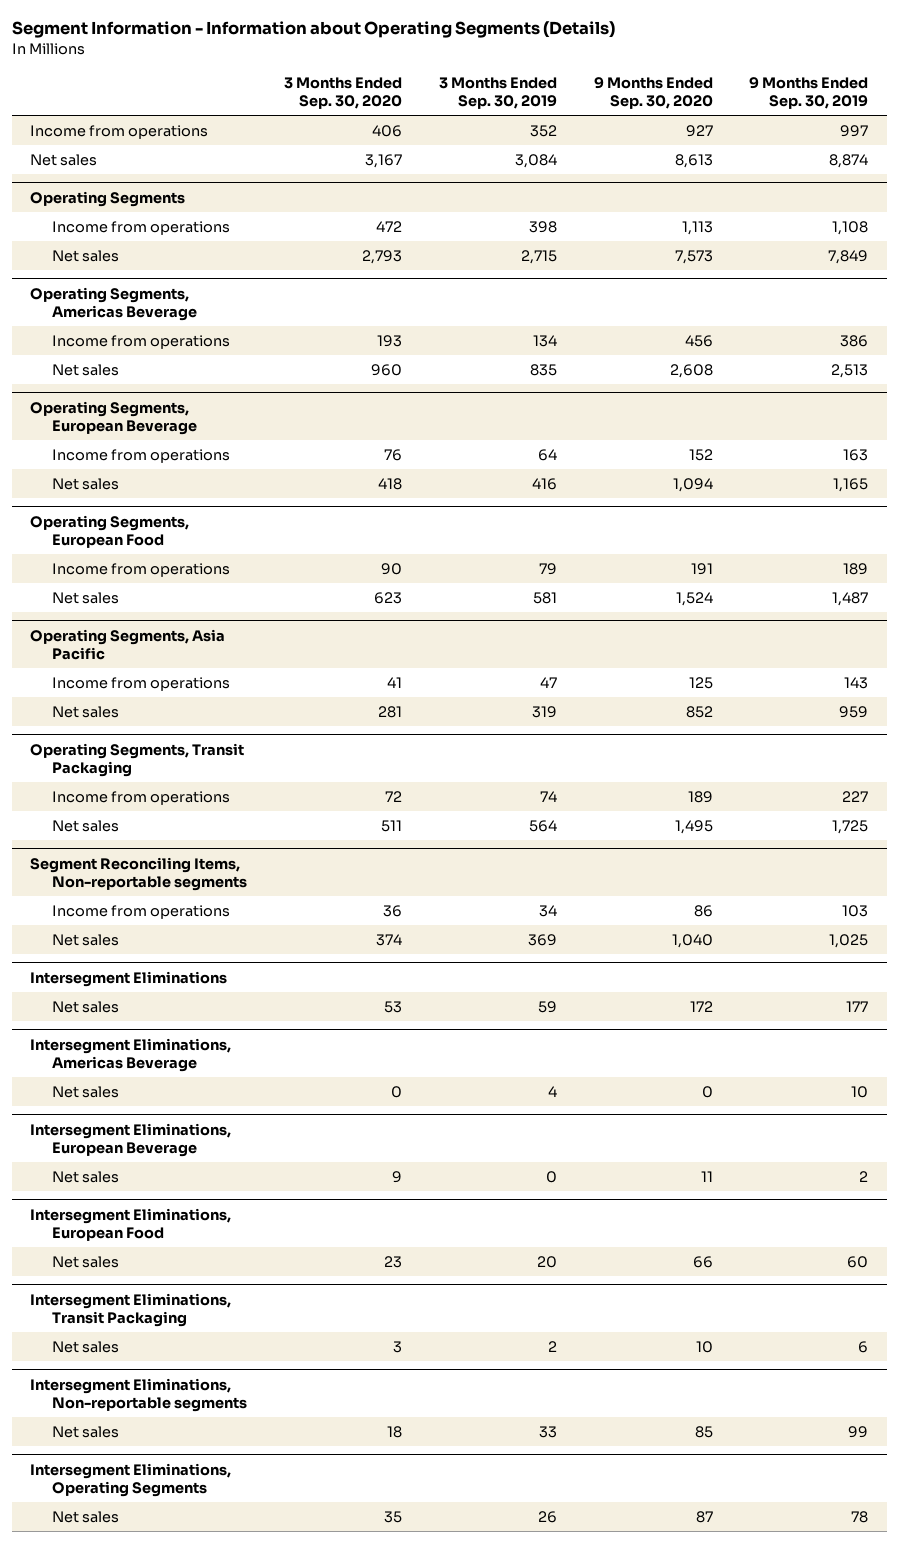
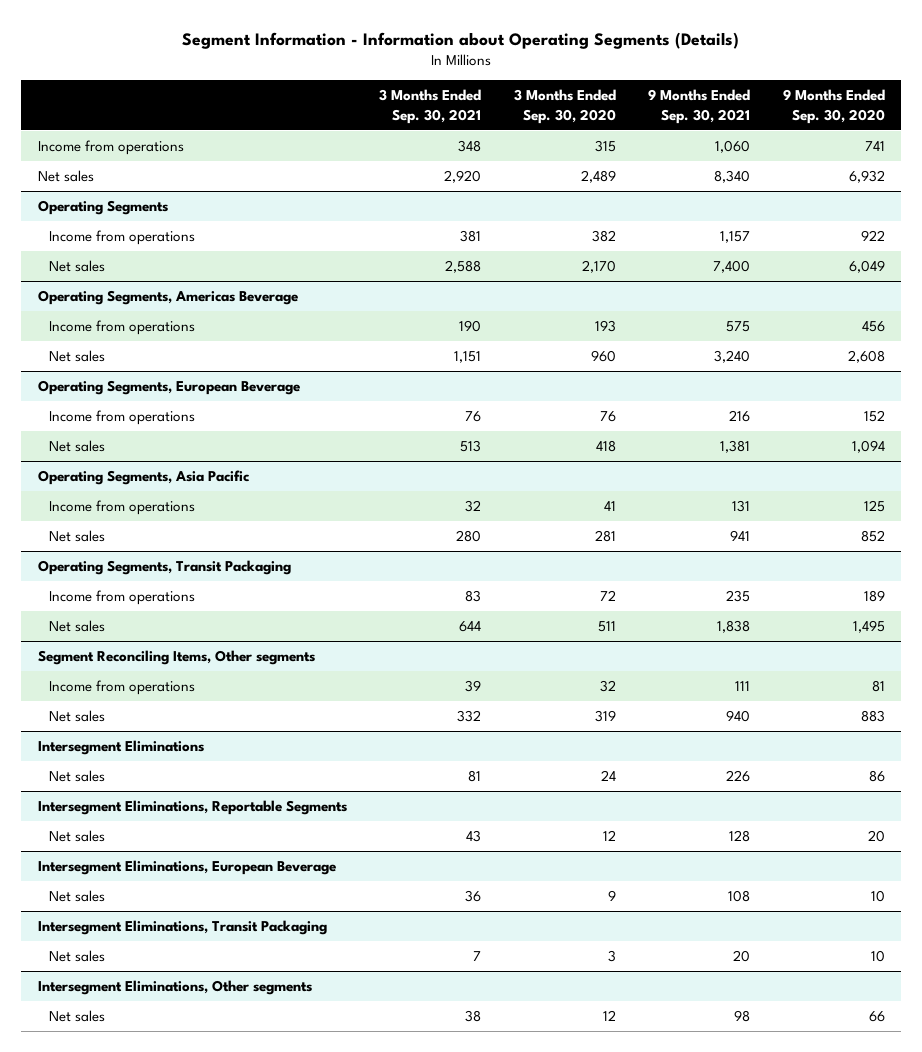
- | 3 Months Ended Sep. 30, 2020 | 3 Months Ended Sep. 30, 2019 | 9 Months Ended Sep. 30, 2020 | 9 Months Ended Sep. 30, 2019
+ | 3 Months Ended Sep. 30, 2021 | 3 Months Ended Sep. 30, 2020 | 9 Months Ended Sep. 30, 2021 | 9 Months Ended Sep. 30, 2020
- Income from operations | 406 | 352 | 927 | 997
- Net sales | 3,167 | 3,084 | 8,613 | 8,874
+ Income from operations | 348 | 315 | 1,060 | 741
+ Net sales | 2,920 | 2,489 | 8,340 | 6,932
@ Operating Segments
- Income from operations | 472 | 398 | 1,113 | 1,108
- Net sales | 2,793 | 2,715 | 7,573 | 7,849
+ Income from operations | 381 | 382 | 1,157 | 922
+ Net sales | 2,588 | 2,170 | 7,400 | 6,049
- Operating Segments, European Food
- Income from operations | 90 | 79 | 191 | 189
- Net sales | 623 | 581 | 1,524 | 1,487
- Segment Reconciling Items, Non-reportable segments
- Income from operations | 36 | 34 | 86 | 103
- Net sales | 374 | 369 | 1,040 | 1,025
+ Segment Reconciling Items, Other segments
+ Income from operations | 39 | 32 | 111 | 81
+ Net sales | 332 | 319 | 940 | 883
@ Intersegment Eliminations
- Net sales | 53 | 59 | 172 | 177
- Intersegment Eliminations, Americas Beverage
- Net sales | 0 | 4 | 0 | 10
@ Intersegment Eliminations
+ Net sales | 81 | 24 | 226 | 86
+ Intersegment Eliminations, Reportable Segments
+ Net sales | 43 | 12 | 128 | 20
@ Intersegment Eliminations, European Beverage
- Net sales | 9 | 0 | 11 | 2
- Intersegment Eliminations, European Food
- Net sales | 23 | 20 | 66 | 60
@ Intersegment Eliminations, European Beverage
+ Net sales | 36 | 9 | 108 | 10
- Intersegment Eliminations, Non-reportable segments
- Net sales | 18 | 33 | 85 | 99
- Intersegment Eliminations, Operating Segments
- Net sales | 35 | 26 | 87 | 78
+ Intersegment Eliminations, Other segments
+ Net sales | 38 | 12 | 98 | 66

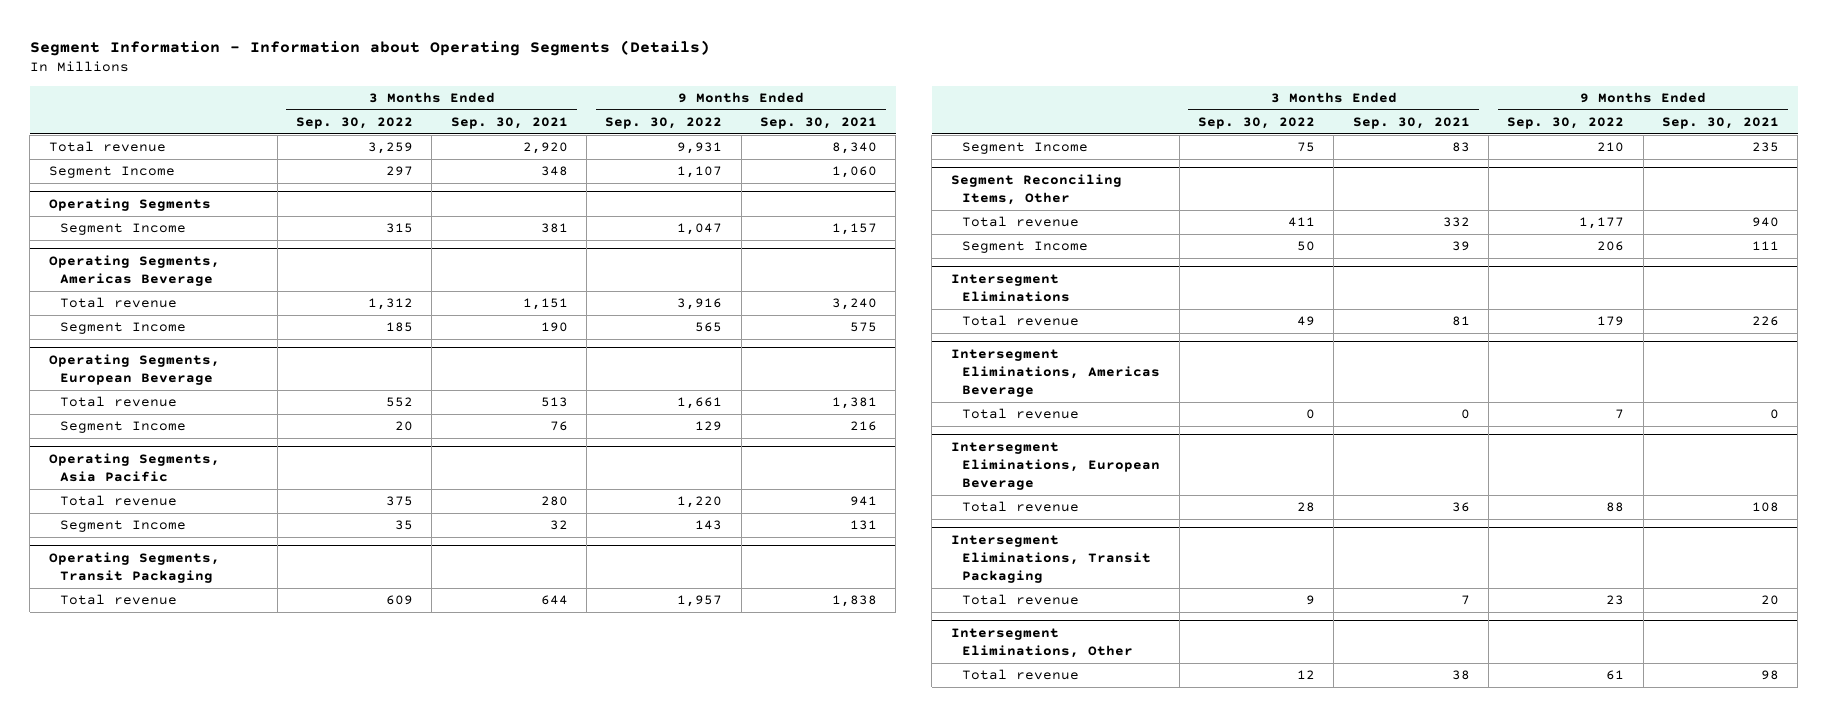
- | 3 Months Ended Sep. 30, 2021 | 3 Months Ended Sep. 30, 2020 | 9 Months Ended Sep. 30, 2021 | 9 Months Ended Sep. 30, 2020
+ | 3 Months Ended Sep. 30, 2022 | 3 Months Ended Sep. 30, 2021 | 9 Months Ended Sep. 30, 2022 | 9 Months Ended Sep. 30, 2021
- Income from operations | 348 | 315 | 1,060 | 741
- Net sales | 2,920 | 2,489 | 8,340 | 6,932
+ Total revenue | 3,259 | 2,920 | 9,931 | 8,340
+ Segment Income | 297 | 348 | 1,107 | 1,060
@ Operating Segments
- Income from operations | 381 | 382 | 1,157 | 922
- Net sales | 2,588 | 2,170 | 7,400 | 6,049
+ Segment Income | 315 | 381 | 1,047 | 1,157
@ Operating Segments, Americas Beverage
- Income from operations | 190 | 193 | 575 | 456
- Net sales | 1,151 | 960 | 3,240 | 2,608
+ Total revenue | 1,312 | 1,151 | 3,916 | 3,240
+ Segment Income | 185 | 190 | 565 | 575
@ Operating Segments, European Beverage
- Income from operations | 76 | 76 | 216 | 152
- Net sales | 513 | 418 | 1,381 | 1,094
+ Total revenue | 552 | 513 | 1,661 | 1,381
+ Segment Income | 20 | 76 | 129 | 216
@ Operating Segments, Asia Pacific
- Income from operations | 32 | 41 | 131 | 125
- Net sales | 280 | 281 | 941 | 852
+ Total revenue | 375 | 280 | 1,220 | 941
+ Segment Income | 35 | 32 | 143 | 131
@ Operating Segments, Transit Packaging
- Income from operations | 83 | 72 | 235 | 189
- Net sales | 644 | 511 | 1,838 | 1,495
- Segment Reconciling Items, Other segments
- Income from operations | 39 | 32 | 111 | 81
- Net sales | 332 | 319 | 940 | 883
@ Operating Segments, Transit Packaging
+ Total revenue | 609 | 644 | 1,957 | 1,838
+ Segment Income | 75 | 83 | 210 | 235
+ Segment Reconciling Items, Other
+ Total revenue | 411 | 332 | 1,177 | 940
+ Segment Income | 50 | 39 | 206 | 111
@ Intersegment Eliminations
- Net sales | 81 | 24 | 226 | 86
- Intersegment Eliminations, Reportable Segments
- Net sales | 43 | 12 | 128 | 20
@ Intersegment Eliminations
+ Total revenue | 49 | 81 | 179 | 226
+ Intersegment Eliminations, Americas Beverage
+ Total revenue | 0 | 0 | 7 | 0
@ Intersegment Eliminations, European Beverage
- Net sales | 36 | 9 | 108 | 10
+ Total revenue | 28 | 36 | 88 | 108
@ Intersegment Eliminations, Transit Packaging
- Net sales | 7 | 3 | 20 | 10
- Intersegment Eliminations, Other segments
- Net sales | 38 | 12 | 98 | 66
@ Intersegment Eliminations, Transit Packaging
+ Total revenue | 9 | 7 | 23 | 20
+ Intersegment Eliminations, Other
+ Total revenue | 12 | 38 | 61 | 98

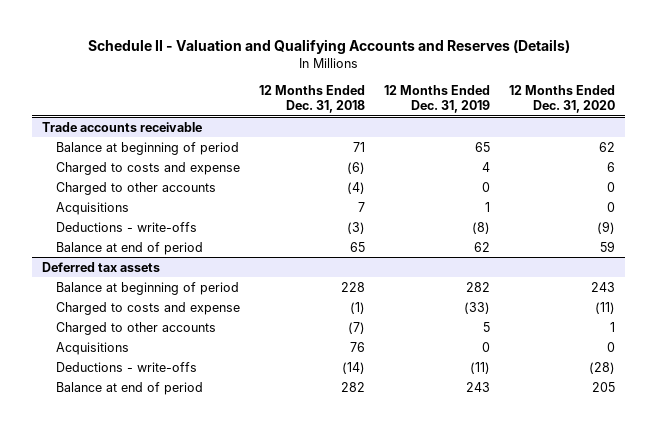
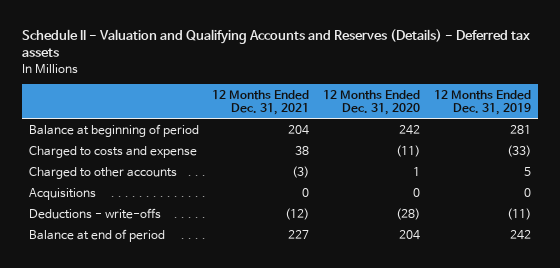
- Schedule II - Valuation and Qualifying Accounts and Reserves (Details)
+ Schedule II - Valuation and Qualifying Accounts and Reserves (Details) - Deferred tax assets
- | 12 Months Ended Dec. 31, 2018 | 12 Months Ended Dec. 31, 2019 | 12 Months Ended Dec. 31, 2020
+ | 12 Months Ended Dec. 31, 2021 | 12 Months Ended Dec. 31, 2020 | 12 Months Ended Dec. 31, 2019
- Trade accounts receivable
- Balance at beginning of period | 71 | 65 | 62
- Charged to costs and expense | (6) | 4 | 6
- Charged to other accounts | (4) | 0 | 0
- Acquisitions | 7 | 1 | 0
- Deductions - write-offs | (3) | (8) | (9)
- Balance at end of period | 65 | 62 | 59
- Deferred tax assets
- Balance at beginning of period | 228 | 282 | 243
+ Balance at beginning of period | 204 | 242 | 281
- Balance at end of period | 282 | 243 | 205
+ Balance at end of period | 227 | 204 | 242

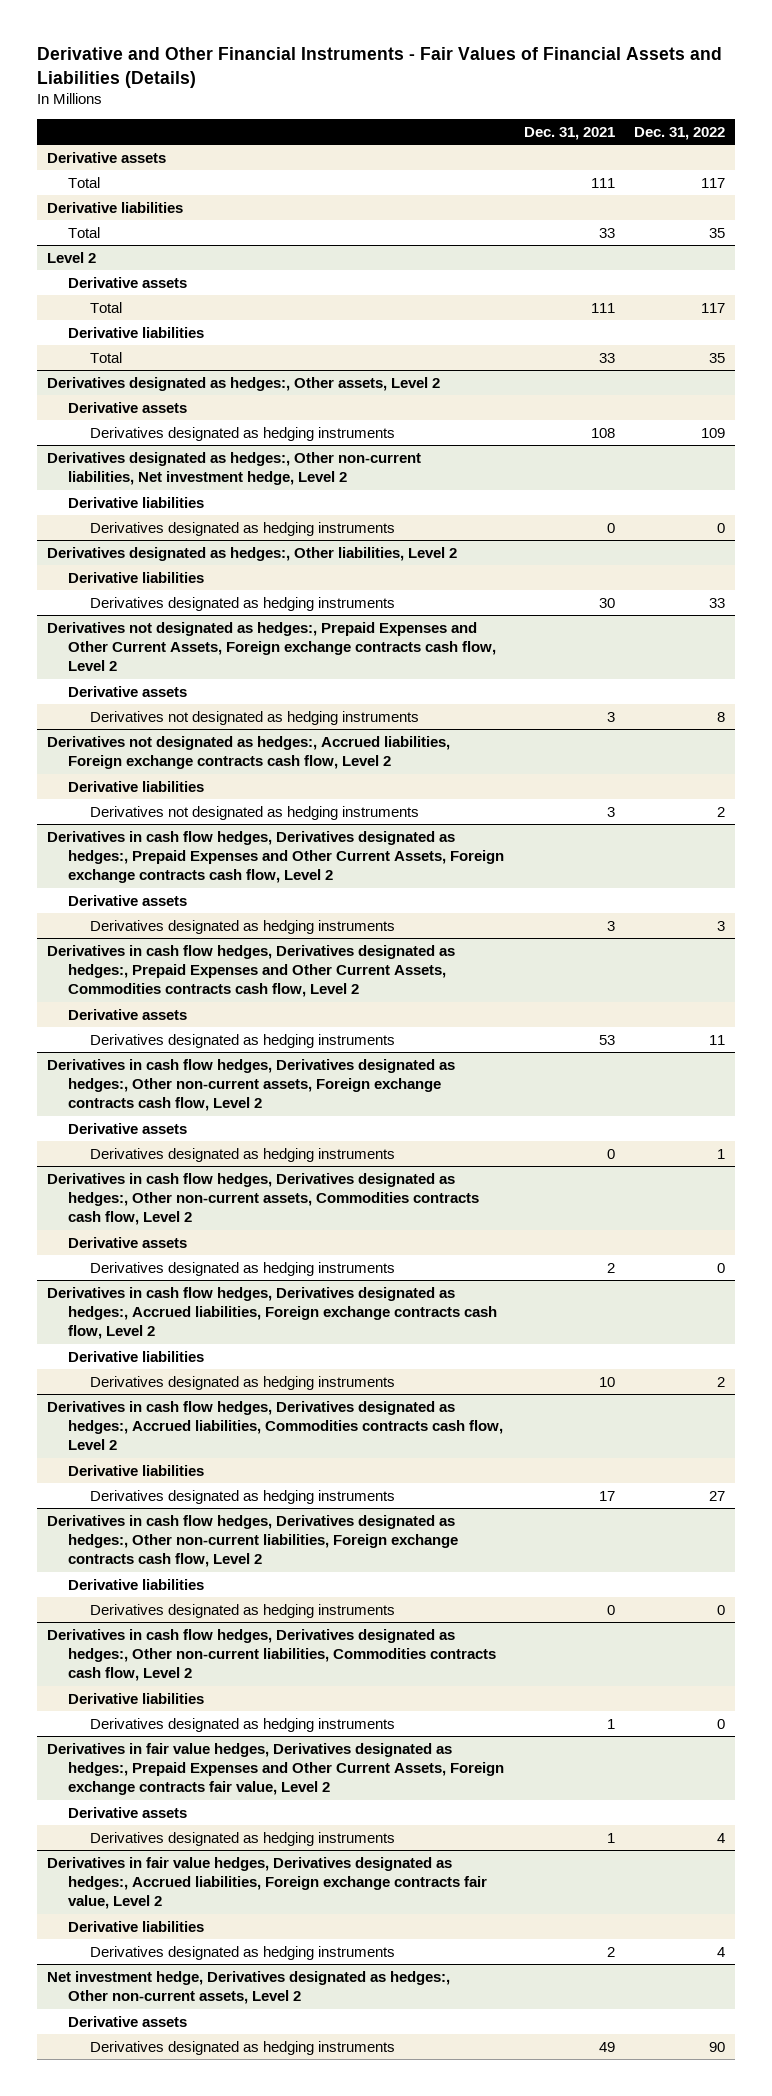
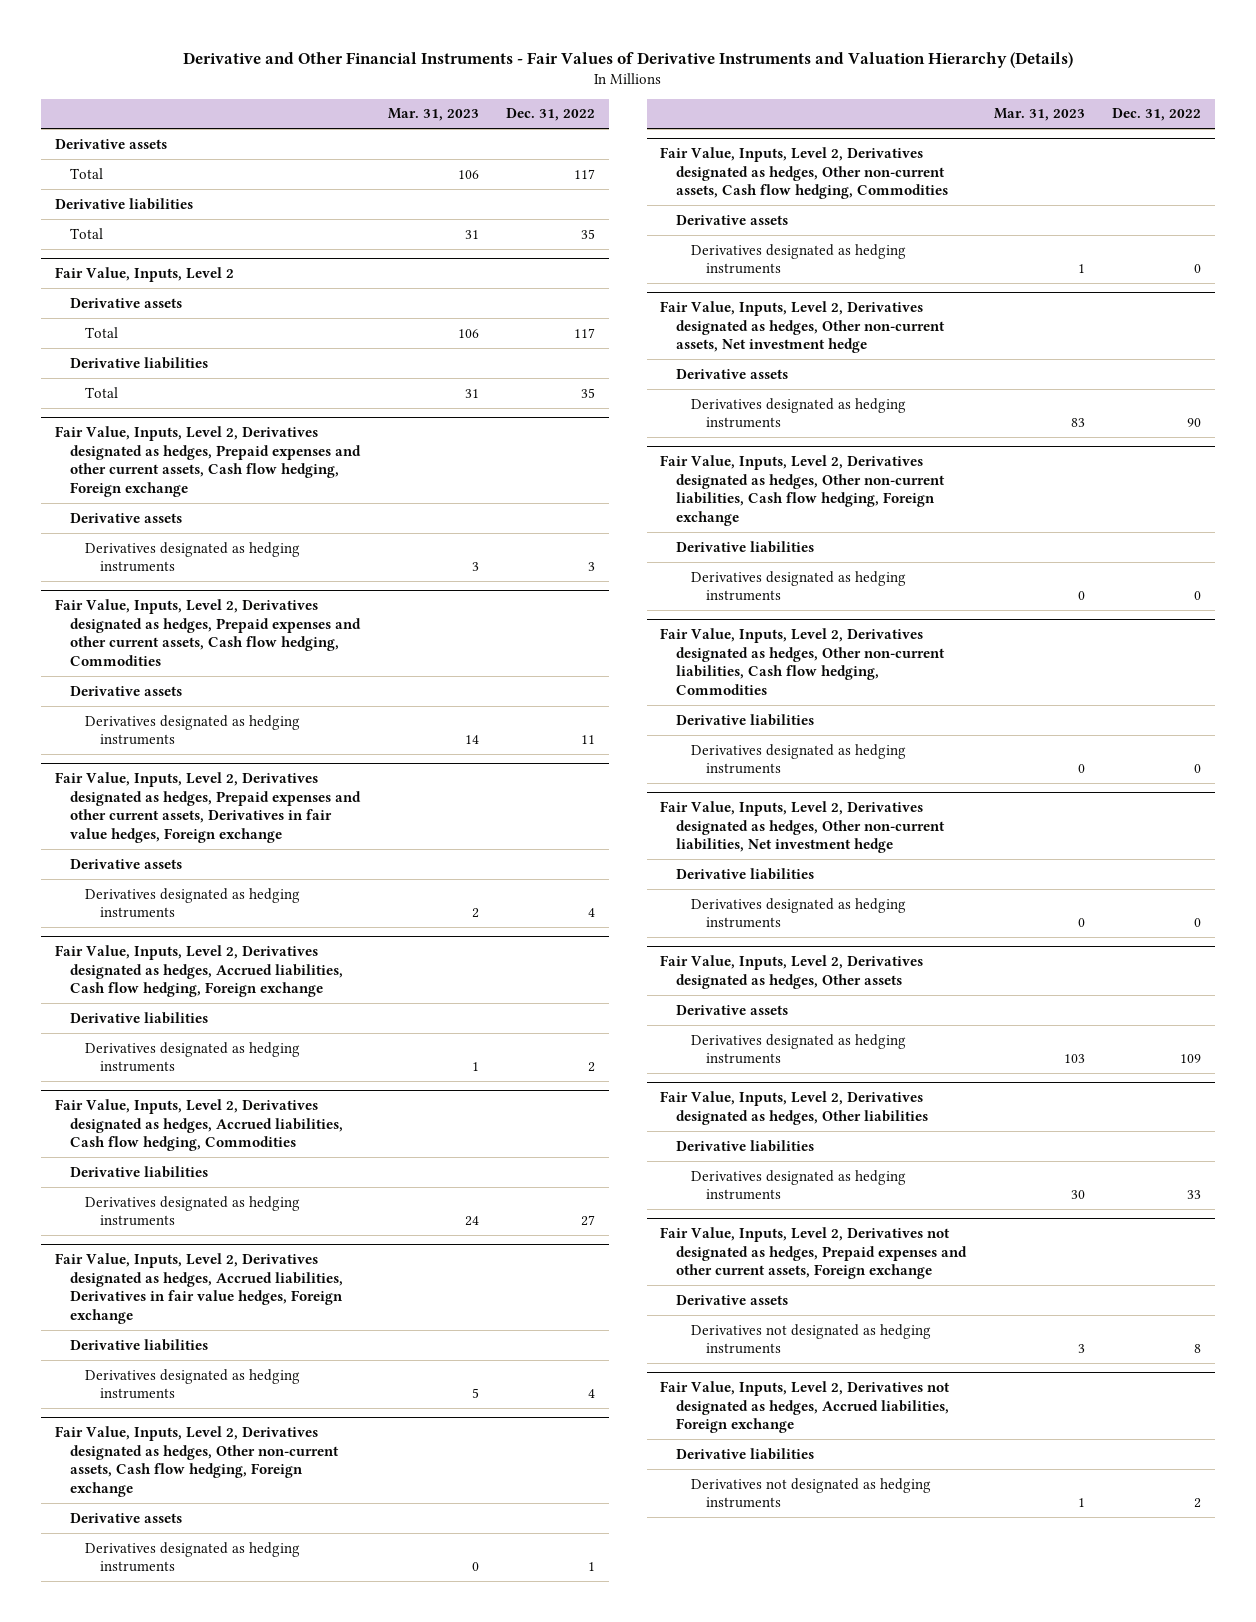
- Derivative and Other Financial Instruments - Fair Values of Financial Assets and Liabilities (Details)
+ Derivative and Other Financial Instruments - Fair Values of Derivative Instruments and Valuation Hierarchy (Details)
- | Dec. 31, 2021 | Dec. 31, 2022
+ | Mar. 31, 2023 | Dec. 31, 2022
- Level 2
+ Fair Value, Inputs, Level 2
- Derivatives designated as hedges:, Other assets, Level 2
- Derivative assets
- Derivatives designated as hedging instruments | 108 | 109
- Derivatives designated as hedges:, Other non-current liabilities, Net investment hedge, Level 2
- Derivative liabilities
- Derivatives designated as hedging instruments | 0 | 0
- Derivatives designated as hedges:, Other liabilities, Level 2
- Derivative liabilities
- Derivatives designated as hedging instruments | 30 | 33
- Derivatives not designated as hedges:, Prepaid Expenses and Other Current Assets, Foreign exchange contracts cash flow, Level 2
- Derivative assets
- Derivatives not designated as hedging instruments | 3 | 8
- Derivatives not designated as hedges:, Accrued liabilities, Foreign exchange contracts cash flow, Level 2
- Derivative liabilities
- Derivatives not designated as hedging instruments | 3 | 2
- Derivatives in cash flow hedges, Derivatives designated as hedges:, Prepaid Expenses and Other Current Assets, Foreign exchange contracts cash flow, Level 2
+ Fair Value, Inputs, Level 2, Derivatives designated as hedges, Prepaid expenses and other current assets, Cash flow hedging, Foreign exchange
- Derivatives in cash flow hedges, Derivatives designated as hedges:, Prepaid Expenses and Other Current Assets, Commodities contracts cash flow, Level 2
+ Fair Value, Inputs, Level 2, Derivatives designated as hedges, Prepaid expenses and other current assets, Cash flow hedging, Commodities
- Derivatives in cash flow hedges, Derivatives designated as hedges:, Other non-current assets, Foreign exchange contracts cash flow, Level 2
- Derivative assets
- Derivatives designated as hedging instruments | 0 | 1
- Derivatives in cash flow hedges, Derivatives designated as hedges:, Other non-current assets, Commodities contracts cash flow, Level 2
+ Fair Value, Inputs, Level 2, Derivatives designated as hedges, Prepaid expenses and other current assets, Derivatives in fair value hedges, Foreign exchange
- Derivatives designated as hedging instruments | 2 | 0
- Derivatives in cash flow hedges, Derivatives designated as hedges:, Accrued liabilities, Foreign exchange contracts cash flow, Level 2
+ Derivatives designated as hedging instruments | 2 | 4
+ Fair Value, Inputs, Level 2, Derivatives designated as hedges, Accrued liabilities, Cash flow hedging, Foreign exchange
- Derivatives in cash flow hedges, Derivatives designated as hedges:, Accrued liabilities, Commodities contracts cash flow, Level 2
+ Fair Value, Inputs, Level 2, Derivatives designated as hedges, Accrued liabilities, Cash flow hedging, Commodities
- Derivatives in cash flow hedges, Derivatives designated as hedges:, Other non-current liabilities, Foreign exchange contracts cash flow, Level 2
+ Fair Value, Inputs, Level 2, Derivatives designated as hedges, Accrued liabilities, Derivatives in fair value hedges, Foreign exchange
+ Derivatives designated as hedging instruments | 5 | 4
+ Fair Value, Inputs, Level 2, Derivatives designated as hedges, Other non-current assets, Cash flow hedging, Foreign exchange
+ Derivative assets
+ Derivatives designated as hedging instruments | 0 | 1
+ Fair Value, Inputs, Level 2, Derivatives designated as hedges, Other non-current assets, Cash flow hedging, Commodities
+ Derivative assets
- Derivatives in cash flow hedges, Derivatives designated as hedges:, Other non-current liabilities, Commodities contracts cash flow, Level 2
+ Fair Value, Inputs, Level 2, Derivatives designated as hedges, Other non-current assets, Net investment hedge
+ Derivative assets
+ Derivatives designated as hedging instruments | 83 | 90
+ Fair Value, Inputs, Level 2, Derivatives designated as hedges, Other non-current liabilities, Cash flow hedging, Foreign exchange
- Derivatives in fair value hedges, Derivatives designated as hedges:, Prepaid Expenses and Other Current Assets, Foreign exchange contracts fair value, Level 2
+ Fair Value, Inputs, Level 2, Derivatives designated as hedges, Other non-current liabilities, Cash flow hedging, Commodities
+ Derivative liabilities
+ Derivatives designated as hedging instruments | 0 | 0
+ Fair Value, Inputs, Level 2, Derivatives designated as hedges, Other non-current liabilities, Net investment hedge
+ Derivative liabilities
+ Derivatives designated as hedging instruments | 0 | 0
+ Fair Value, Inputs, Level 2, Derivatives designated as hedges, Other assets
- Derivatives designated as hedging instruments | 1 | 4
- Derivatives in fair value hedges, Derivatives designated as hedges:, Accrued liabilities, Foreign exchange contracts fair value, Level 2
+ Derivatives designated as hedging instruments | 103 | 109
+ Fair Value, Inputs, Level 2, Derivatives designated as hedges, Other liabilities
- Derivatives designated as hedging instruments | 2 | 4
- Net investment hedge, Derivatives designated as hedges:, Other non-current assets, Level 2
+ Derivatives designated as hedging instruments | 30 | 33
+ Fair Value, Inputs, Level 2, Derivatives not designated as hedges, Prepaid expenses and other current assets, Foreign exchange
- Derivatives designated as hedging instruments | 49 | 90
+ Derivatives not designated as hedging instruments | 3 | 8
+ Fair Value, Inputs, Level 2, Derivatives not designated as hedges, Accrued liabilities, Foreign exchange
+ Derivative liabilities
+ Derivatives not designated as hedging instruments | 1 | 2

